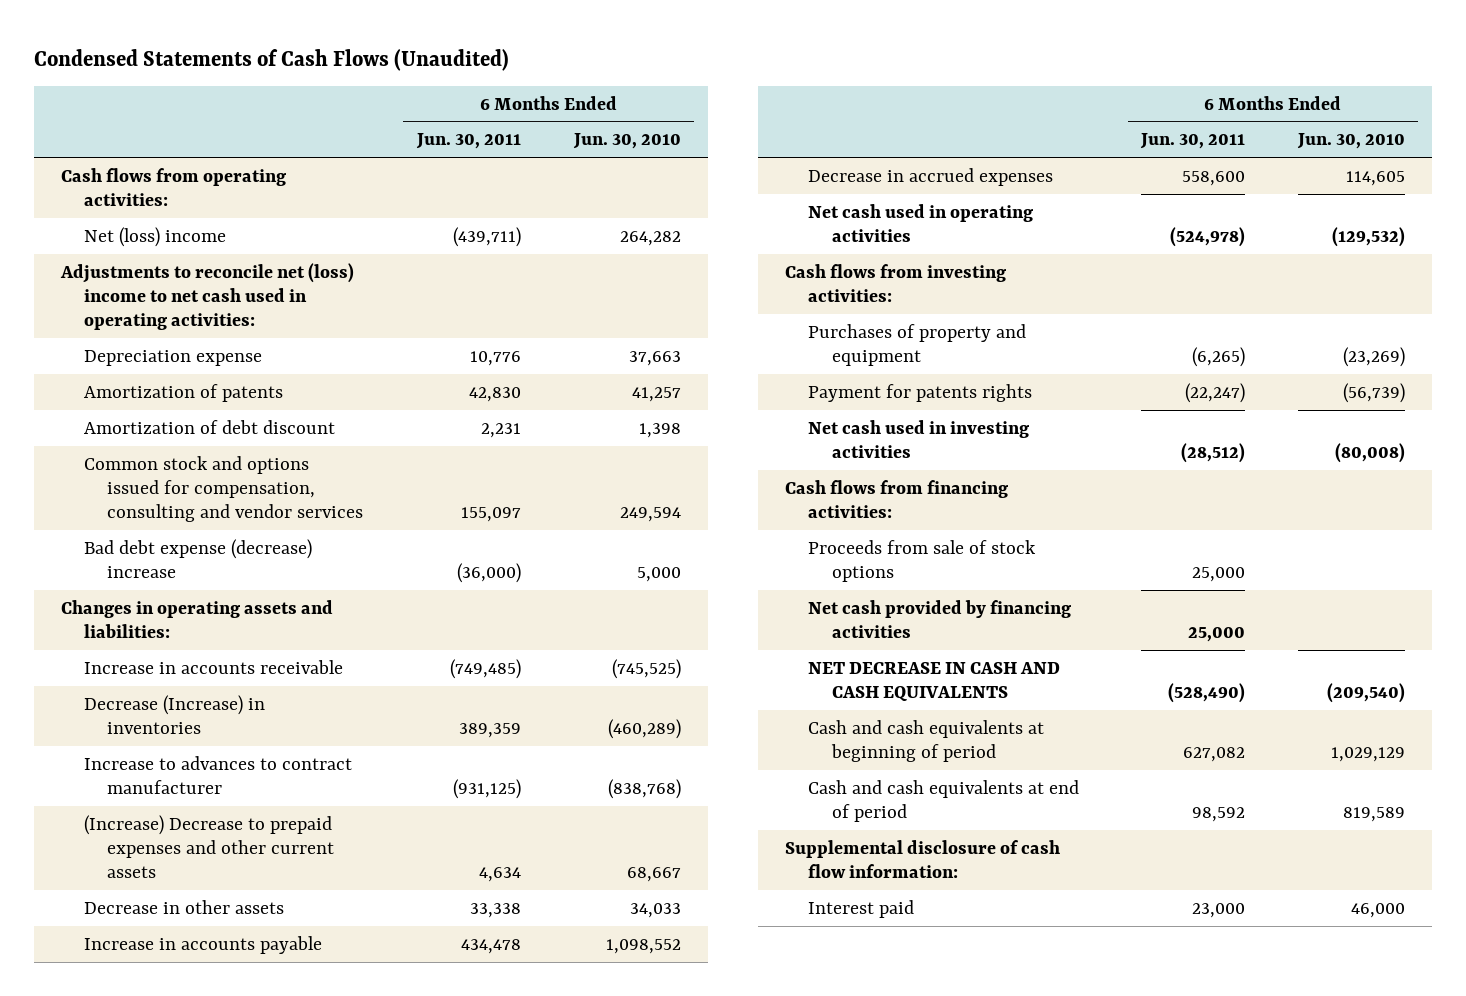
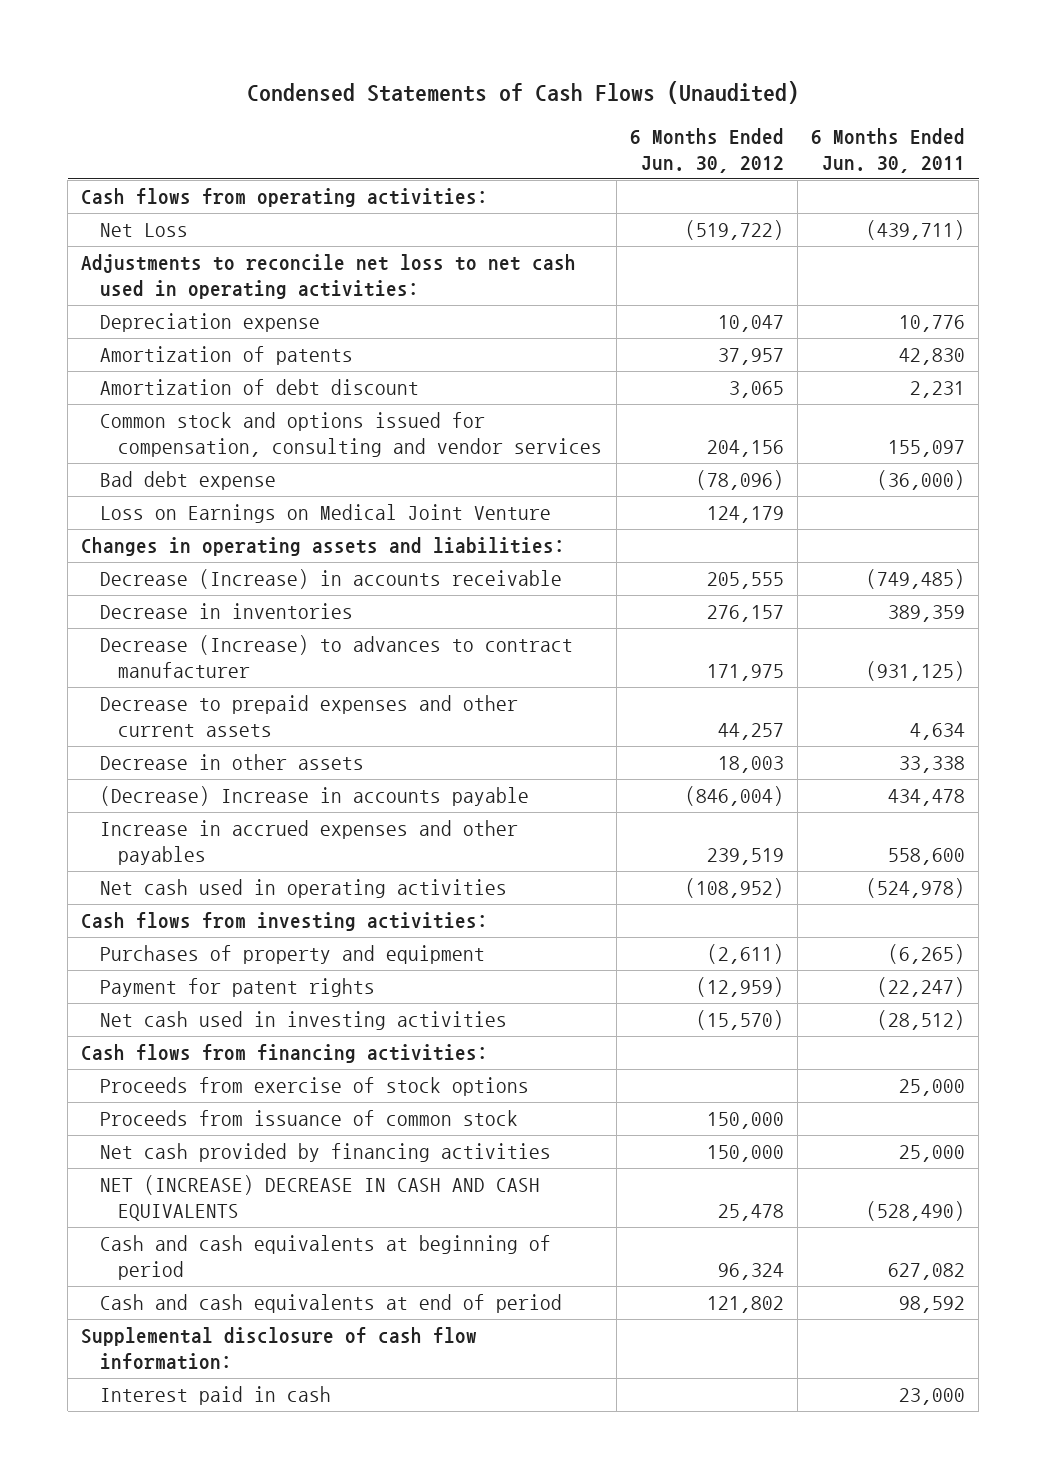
- | 6 Months Ended Jun. 30, 2011 | 6 Months Ended Jun. 30, 2010
+ | 6 Months Ended Jun. 30, 2012 | 6 Months Ended Jun. 30, 2011
- Net (loss) income | (439,711) | 264,282
- Adjustments to reconcile net (loss) income to net cash used in operating activities:
+ Net Loss | (519,722) | (439,711)
+ Adjustments to reconcile net loss to net cash used in operating activities:
- Bad debt expense (decrease) increase | (36,000) | 5,000
+ Bad debt expense | (78,096) | (36,000)
+ Loss on Earnings on Medical Joint Venture | 124,179 |
- Increase in accounts receivable | (749,485) | (745,525)
- Decrease (Increase) in inventories | 389,359 | (460,289)
- Increase to advances to contract manufacturer | (931,125) | (838,768)
- (Increase) Decrease to prepaid expenses and other current assets | 4,634 | 68,667
+ Decrease (Increase) in accounts receivable | 205,555 | (749,485)
+ Decrease in inventories | 276,157 | 389,359
+ Decrease (Increase) to advances to contract manufacturer | 171,975 | (931,125)
+ Decrease to prepaid expenses and other current assets | 44,257 | 4,634
- Increase in accounts payable | 434,478 | 1,098,552
- Decrease in accrued expenses | 558,600 | 114,605
+ (Decrease) Increase in accounts payable | (846,004) | 434,478
+ Increase in accrued expenses and other payables | 239,519 | 558,600
- Payment for patents rights | (22,247) | (56,739)
+ Payment for patent rights | (12,959) | (22,247)
- Proceeds from sale of stock options | 25,000 |
+ Proceeds from exercise of stock options | | 25,000
+ Proceeds from issuance of common stock | 150,000 |
- NET DECREASE IN CASH AND CASH EQUIVALENTS | (528,490) | (209,540)
+ NET (INCREASE) DECREASE IN CASH AND CASH EQUIVALENTS | 25,478 | (528,490)
- Interest paid | 23,000 | 46,000
+ Interest paid in cash | | 23,000

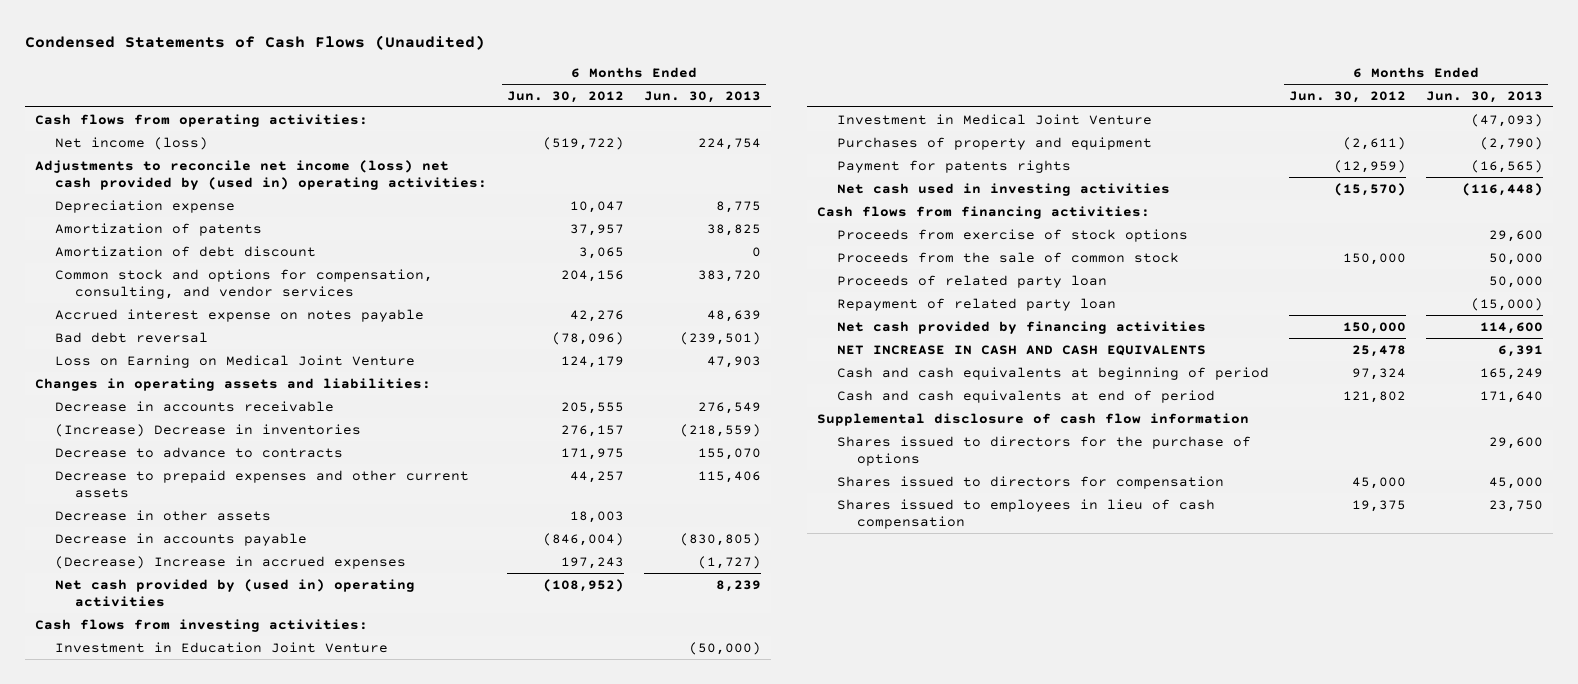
- | 6 Months Ended Jun. 30, 2012 | 6 Months Ended Jun. 30, 2011
+ | 6 Months Ended Jun. 30, 2012 | 6 Months Ended Jun. 30, 2013
- Net Loss | (519,722) | (439,711)
- Adjustments to reconcile net loss to net cash used in operating activities:
+ Net income (loss) | (519,722) | 224,754
+ Adjustments to reconcile net income (loss) net cash provided by (used in) operating activities:
- Common stock and options issued for compensation, consulting and vendor services | 204,156 | 155,097
- Bad debt expense | (78,096) | (36,000)
- Loss on Earnings on Medical Joint Venture | 124,179 |
+ Common stock and options for compensation, consulting, and vendor services | 204,156 | 383,720
+ Accrued interest expense on notes payable | 42,276 | 48,639
+ Bad debt reversal | (78,096) | (239,501)
+ Loss on Earning on Medical Joint Venture | 124,179 | 47,903
- Decrease (Increase) in accounts receivable | 205,555 | (749,485)
- Decrease in inventories | 276,157 | 389,359
- Decrease (Increase) to advances to contract manufacturer | 171,975 | (931,125)
+ Decrease in accounts receivable | 205,555 | 276,549
+ (Increase) Decrease in inventories | 276,157 | (218,559)
+ Decrease to advance to contracts | 171,975 | 155,070
- (Decrease) Increase in accounts payable | (846,004) | 434,478
- Increase in accrued expenses and other payables | 239,519 | 558,600
- Net cash used in operating activities | (108,952) | (524,978)
+ Decrease in accounts payable | (846,004) | (830,805)
+ (Decrease) Increase in accrued expenses | 197,243 | (1,727)
+ Net cash provided by (used in) operating activities | (108,952) | 8,239
+ Investment in Education Joint Venture | | (50,000)
+ Investment in Medical Joint Venture | | (47,093)
- Payment for patent rights | (12,959) | (22,247)
+ Payment for patents rights | (12,959) | (16,565)
- Proceeds from issuance of common stock | 150,000 |
+ Proceeds from the sale of common stock | 150,000 | 50,000
+ Proceeds of related party loan | | 50,000
+ Repayment of related party loan | | (15,000)
- NET (INCREASE) DECREASE IN CASH AND CASH EQUIVALENTS | 25,478 | (528,490)
- Cash and cash equivalents at beginning of period | 96,324 | 627,082
+ NET INCREASE IN CASH AND CASH EQUIVALENTS | 25,478 | 6,391
+ Cash and cash equivalents at beginning of period | 97,324 | 165,249
- Supplemental disclosure of cash flow information:
- Interest paid in cash | | 23,000
+ Supplemental disclosure of cash flow information
+ Shares issued to directors for the purchase of options | | 29,600
+ Shares issued to directors for compensation | 45,000 | 45,000
+ Shares issued to employees in lieu of cash compensation | 19,375 | 23,750

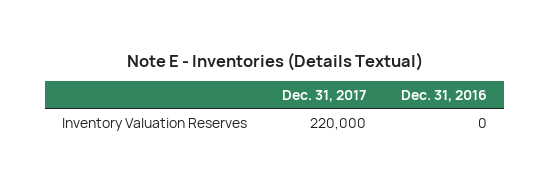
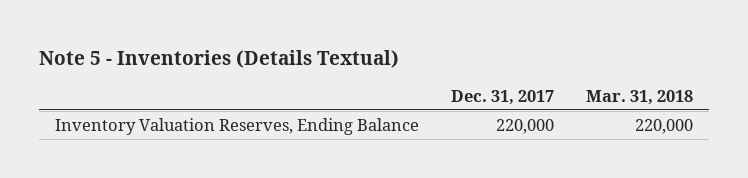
- Note E - Inventories (Details Textual)
+ Note 5 - Inventories (Details Textual)
- | Dec. 31, 2017 | Dec. 31, 2016
+ | Dec. 31, 2017 | Mar. 31, 2018
- Inventory Valuation Reserves | 220,000 | 0
+ Inventory Valuation Reserves, Ending Balance | 220,000 | 220,000

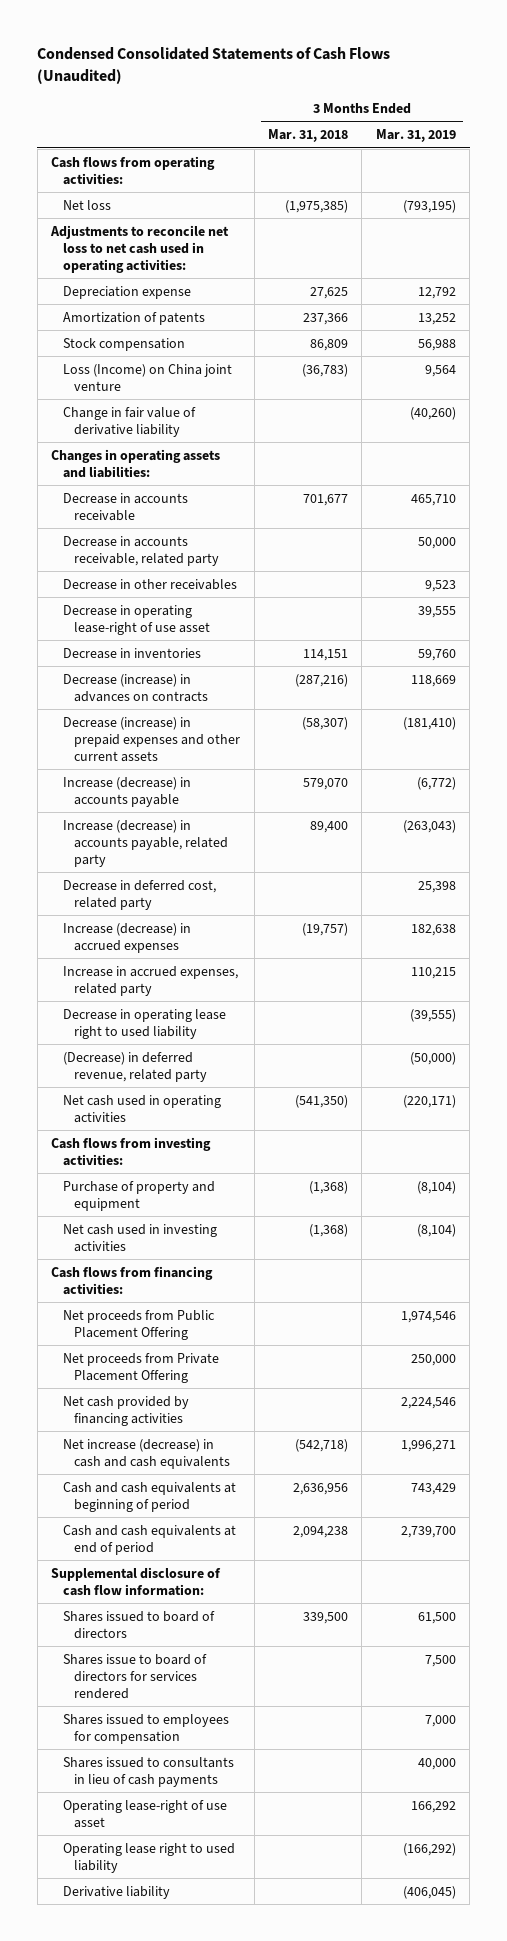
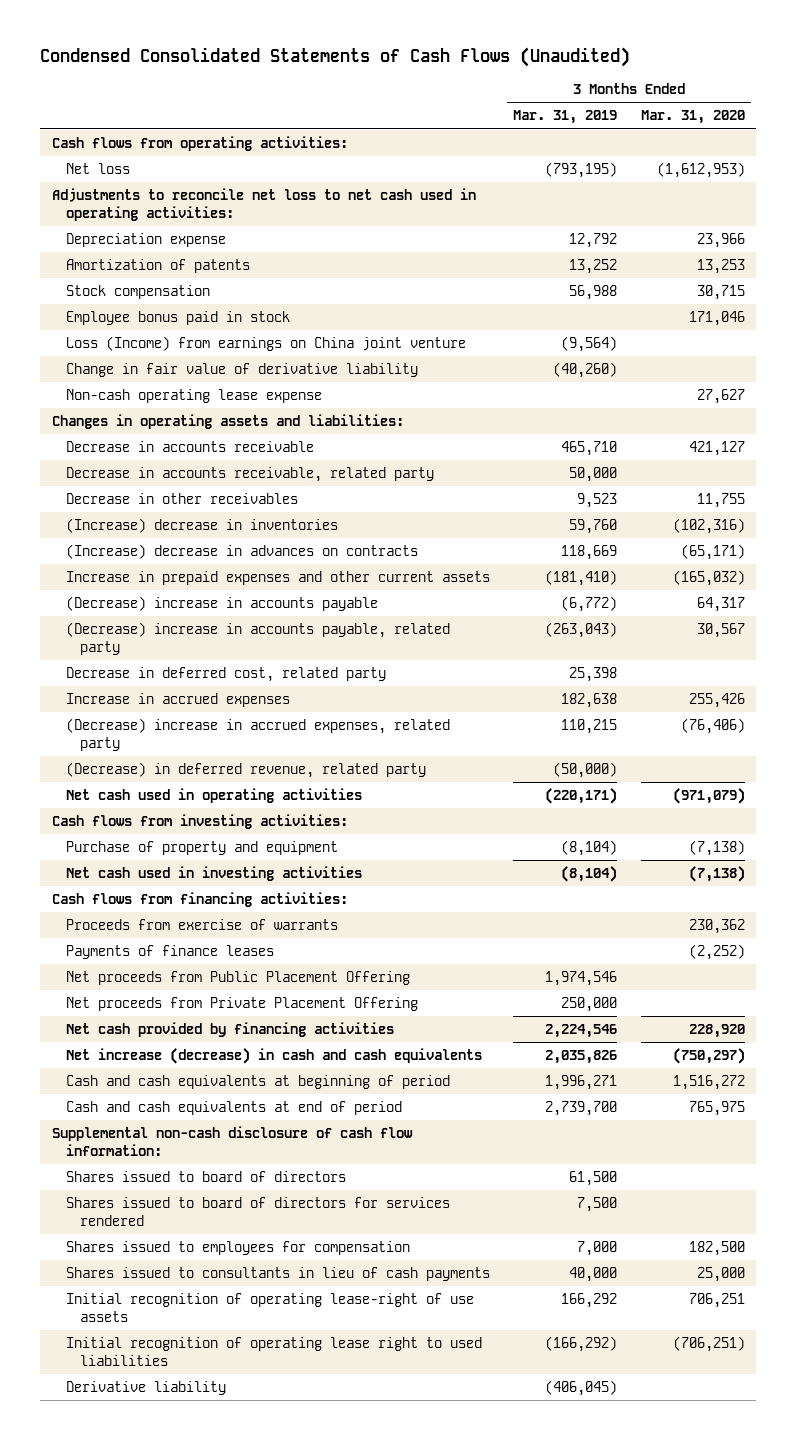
- | 3 Months Ended Mar. 31, 2018 | 3 Months Ended Mar. 31, 2019
+ | 3 Months Ended Mar. 31, 2019 | 3 Months Ended Mar. 31, 2020
- Loss (Income) on China joint venture | (36,783) | 9,564
+ Employee bonus paid in stock | | 171,046
+ Loss (Income) from earnings on China joint venture | (9,564) |
+ Non-cash operating lease expense | | 27,627
- Decrease in operating lease-right of use asset | | 39,555
- Decrease in inventories | 114,151 | 59,760
- Decrease (increase) in advances on contracts | (287,216) | 118,669
- Decrease (increase) in prepaid expenses and other current assets | (58,307) | (181,410)
- Increase (decrease) in accounts payable | 579,070 | (6,772)
- Increase (decrease) in accounts payable, related party | 89,400 | (263,043)
+ (Increase) decrease in inventories | 59,760 | (102,316)
+ (Increase) decrease in advances on contracts | 118,669 | (65,171)
+ Increase in prepaid expenses and other current assets | (181,410) | (165,032)
+ (Decrease) increase in accounts payable | (6,772) | 64,317
+ (Decrease) increase in accounts payable, related party | (263,043) | 30,567
- Increase (decrease) in accrued expenses | (19,757) | 182,638
- Increase in accrued expenses, related party | | 110,215
- Decrease in operating lease right to used liability | | (39,555)
+ Increase in accrued expenses | 182,638 | 255,426
+ (Decrease) increase in accrued expenses, related party | 110,215 | (76,406)
+ Proceeds from exercise of warrants | | 230,362
+ Payments of finance leases | | (2,252)
- Net increase (decrease) in cash and cash equivalents | (542,718) | 1,996,271
- Cash and cash equivalents at beginning of period | 2,636,956 | 743,429
+ Net increase (decrease) in cash and cash equivalents | 2,035,826 | (750,297)
+ Cash and cash equivalents at beginning of period | 1,996,271 | 1,516,272
- Supplemental disclosure of cash flow information:
+ Supplemental non-cash disclosure of cash flow information:
- Shares issue to board of directors for services rendered | | 7,500
+ Shares issued to board of directors for services rendered | 7,500 |
- Operating lease-right of use asset | | 166,292
- Operating lease right to used liability | | (166,292)
+ Initial recognition of operating lease-right of use assets | 166,292 | 706,251
+ Initial recognition of operating lease right to used liabilities | (166,292) | (706,251)

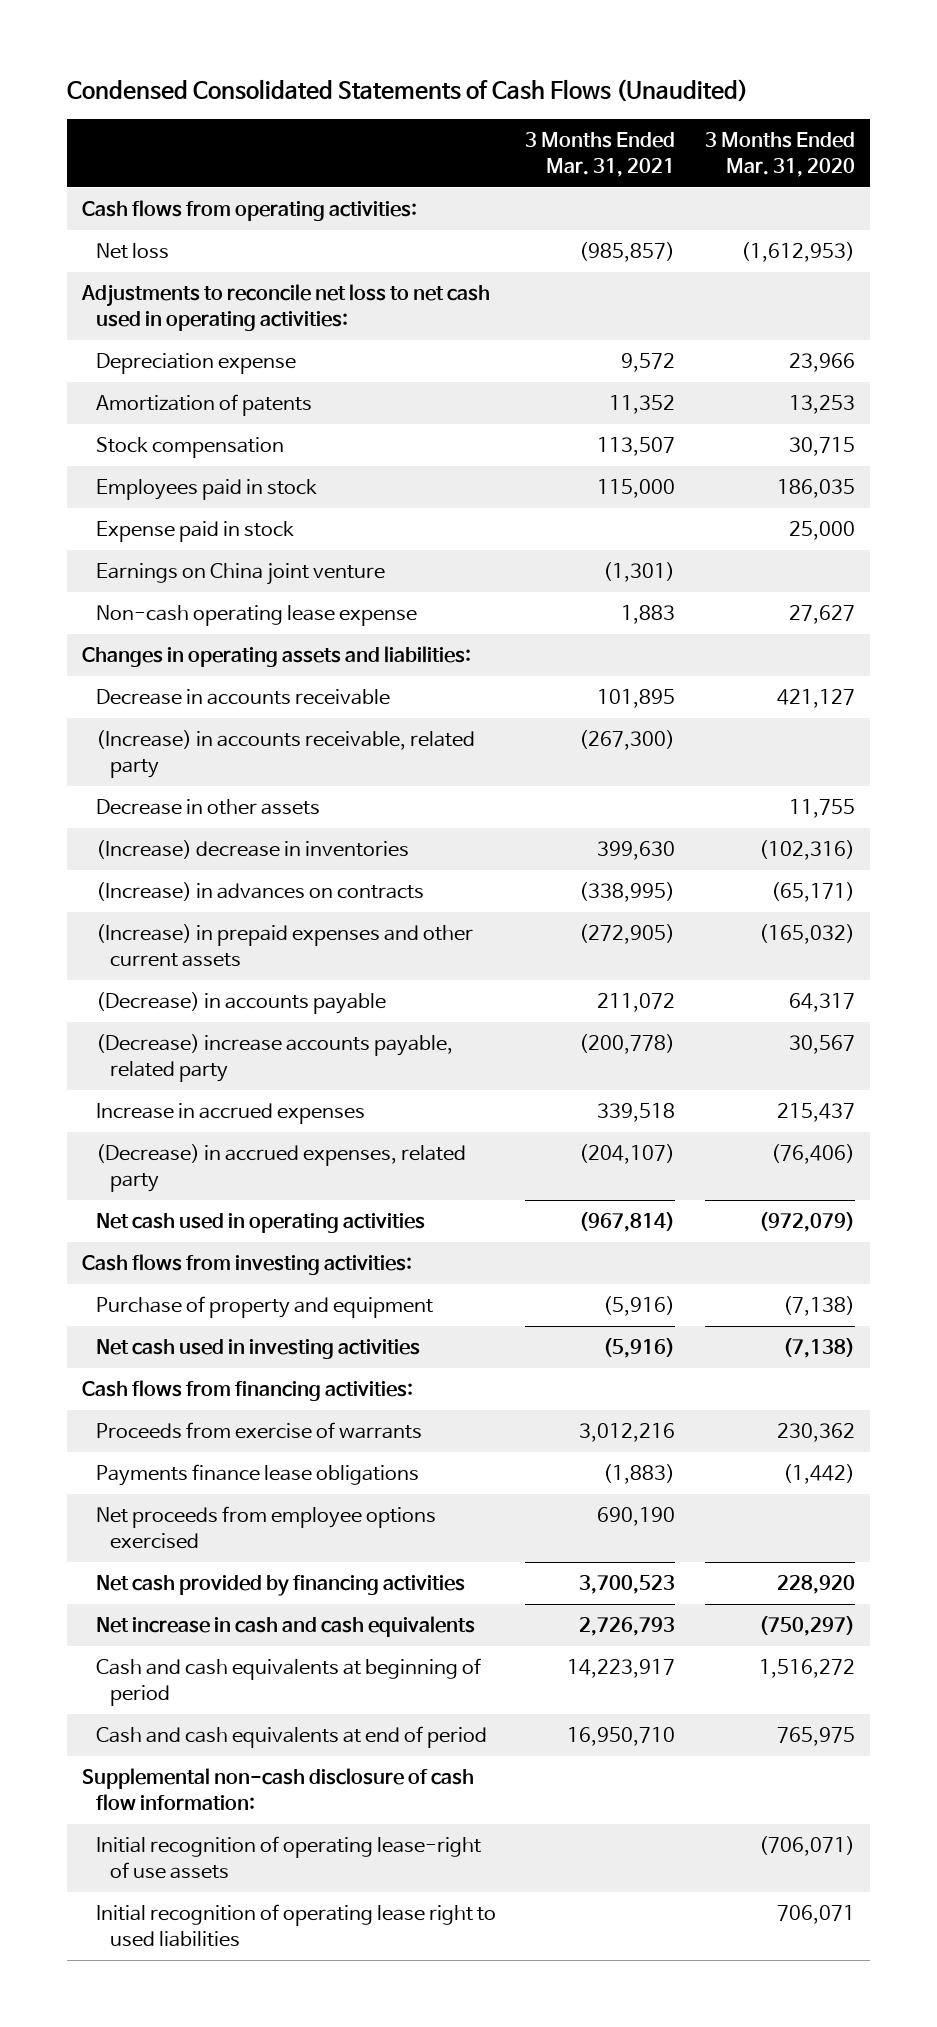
- | 3 Months Ended Mar. 31, 2019 | 3 Months Ended Mar. 31, 2020
+ | 3 Months Ended Mar. 31, 2021 | 3 Months Ended Mar. 31, 2020
- Employee bonus paid in stock | | 171,046
- Loss (Income) from earnings on China joint venture | (9,564) |
- Change in fair value of derivative liability | (40,260) |
+ Employees paid in stock | 115,000 | 186,035
+ Expense paid in stock | | 25,000
+ Earnings on China joint venture | (1,301) |
- Decrease in accounts receivable, related party | 50,000 |
- Decrease in other receivables | 9,523 | 11,755
+ (Increase) in accounts receivable, related party | (267,300) |
+ Decrease in other assets | | 11,755
- (Increase) decrease in advances on contracts | 118,669 | (65,171)
- Increase in prepaid expenses and other current assets | (181,410) | (165,032)
- (Decrease) increase in accounts payable | (6,772) | 64,317
- (Decrease) increase in accounts payable, related party | (263,043) | 30,567
- Decrease in deferred cost, related party | 25,398 |
- Increase in accrued expenses | 182,638 | 255,426
- (Decrease) increase in accrued expenses, related party | 110,215 | (76,406)
- (Decrease) in deferred revenue, related party | (50,000) |
- Net cash used in operating activities | (220,171) | (971,079)
+ (Increase) in advances on contracts | (338,995) | (65,171)
+ (Increase) in prepaid expenses and other current assets | (272,905) | (165,032)
+ (Decrease) in accounts payable | 211,072 | 64,317
+ (Decrease) increase accounts payable, related party | (200,778) | 30,567
+ Increase in accrued expenses | 339,518 | 215,437
+ (Decrease) in accrued expenses, related party | (204,107) | (76,406)
+ Net cash used in operating activities | (967,814) | (972,079)
- Payments of finance leases | | (2,252)
- Net proceeds from Public Placement Offering | 1,974,546 |
- Net proceeds from Private Placement Offering | 250,000 |
+ Payments finance lease obligations | (1,883) | (1,442)
+ Net proceeds from employee options exercised | 690,190 |
- Net increase (decrease) in cash and cash equivalents | 2,035,826 | (750,297)
+ Net increase in cash and cash equivalents | 2,726,793 | (750,297)
- Shares issued to board of directors | 61,500 |
- Shares issued to board of directors for services rendered | 7,500 |
- Shares issued to employees for compensation | 7,000 | 182,500
- Shares issued to consultants in lieu of cash payments | 40,000 | 25,000
- Initial recognition of operating lease-right of use assets | 166,292 | 706,251
- Initial recognition of operating lease right to used liabilities | (166,292) | (706,251)
- Derivative liability | (406,045) |
+ Initial recognition of operating lease-right of use assets | | (706,071)
+ Initial recognition of operating lease right to used liabilities | | 706,071

